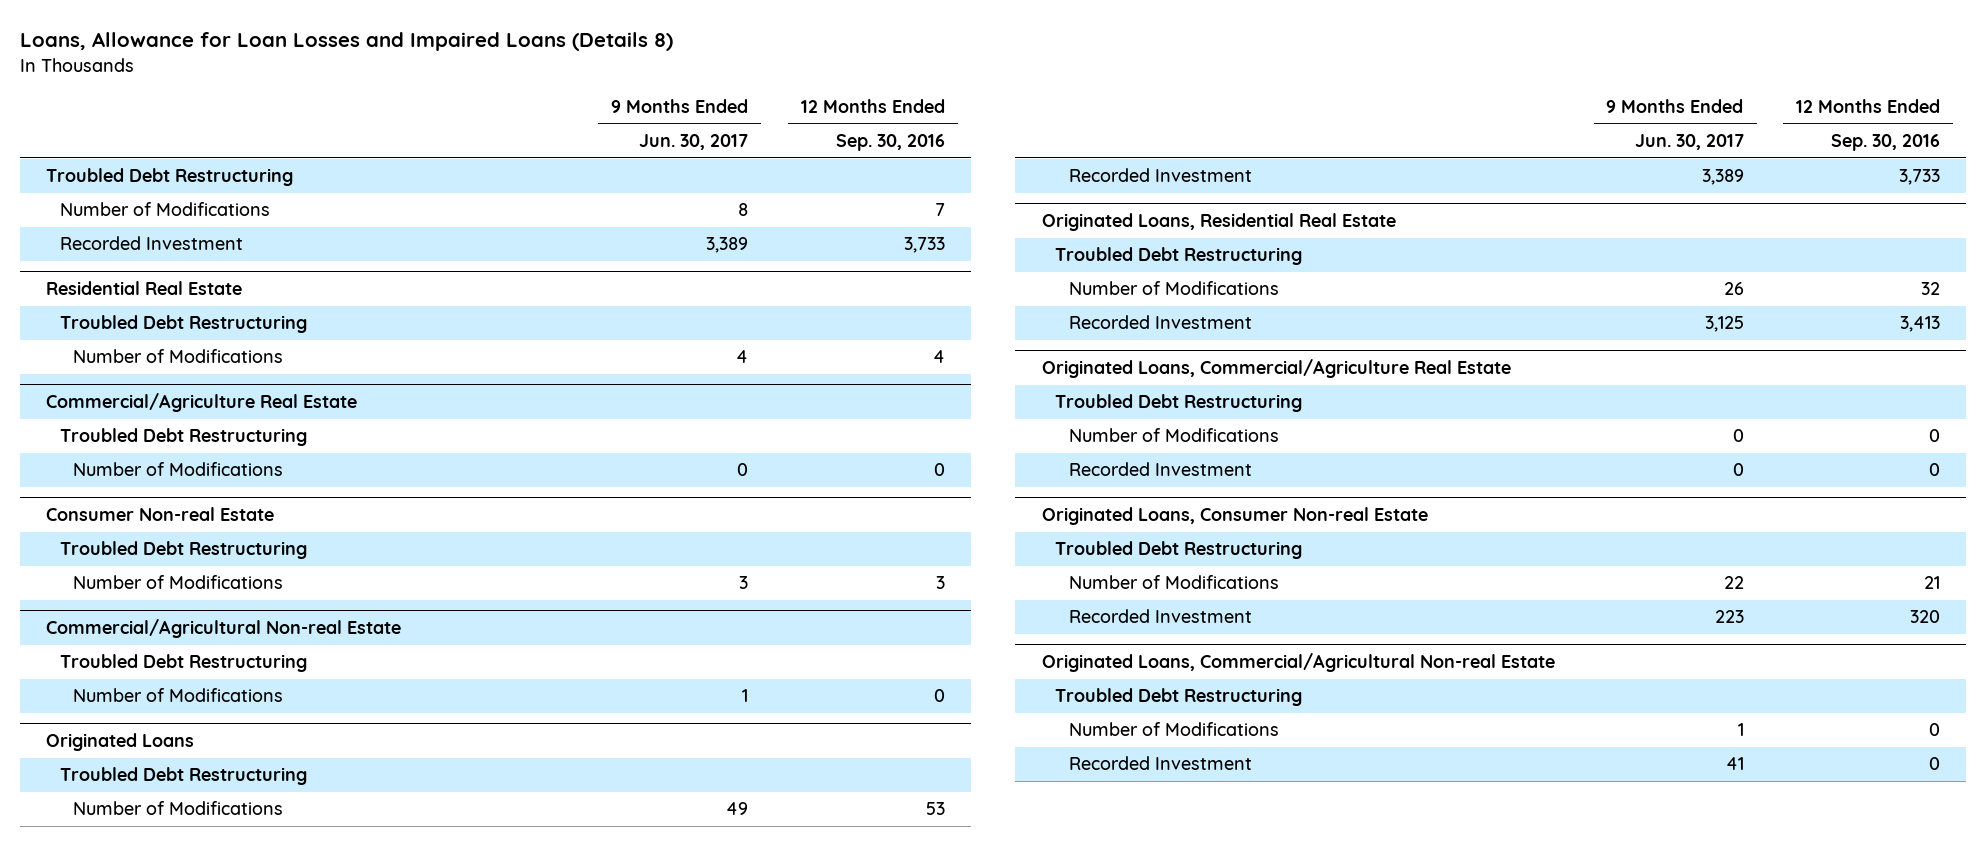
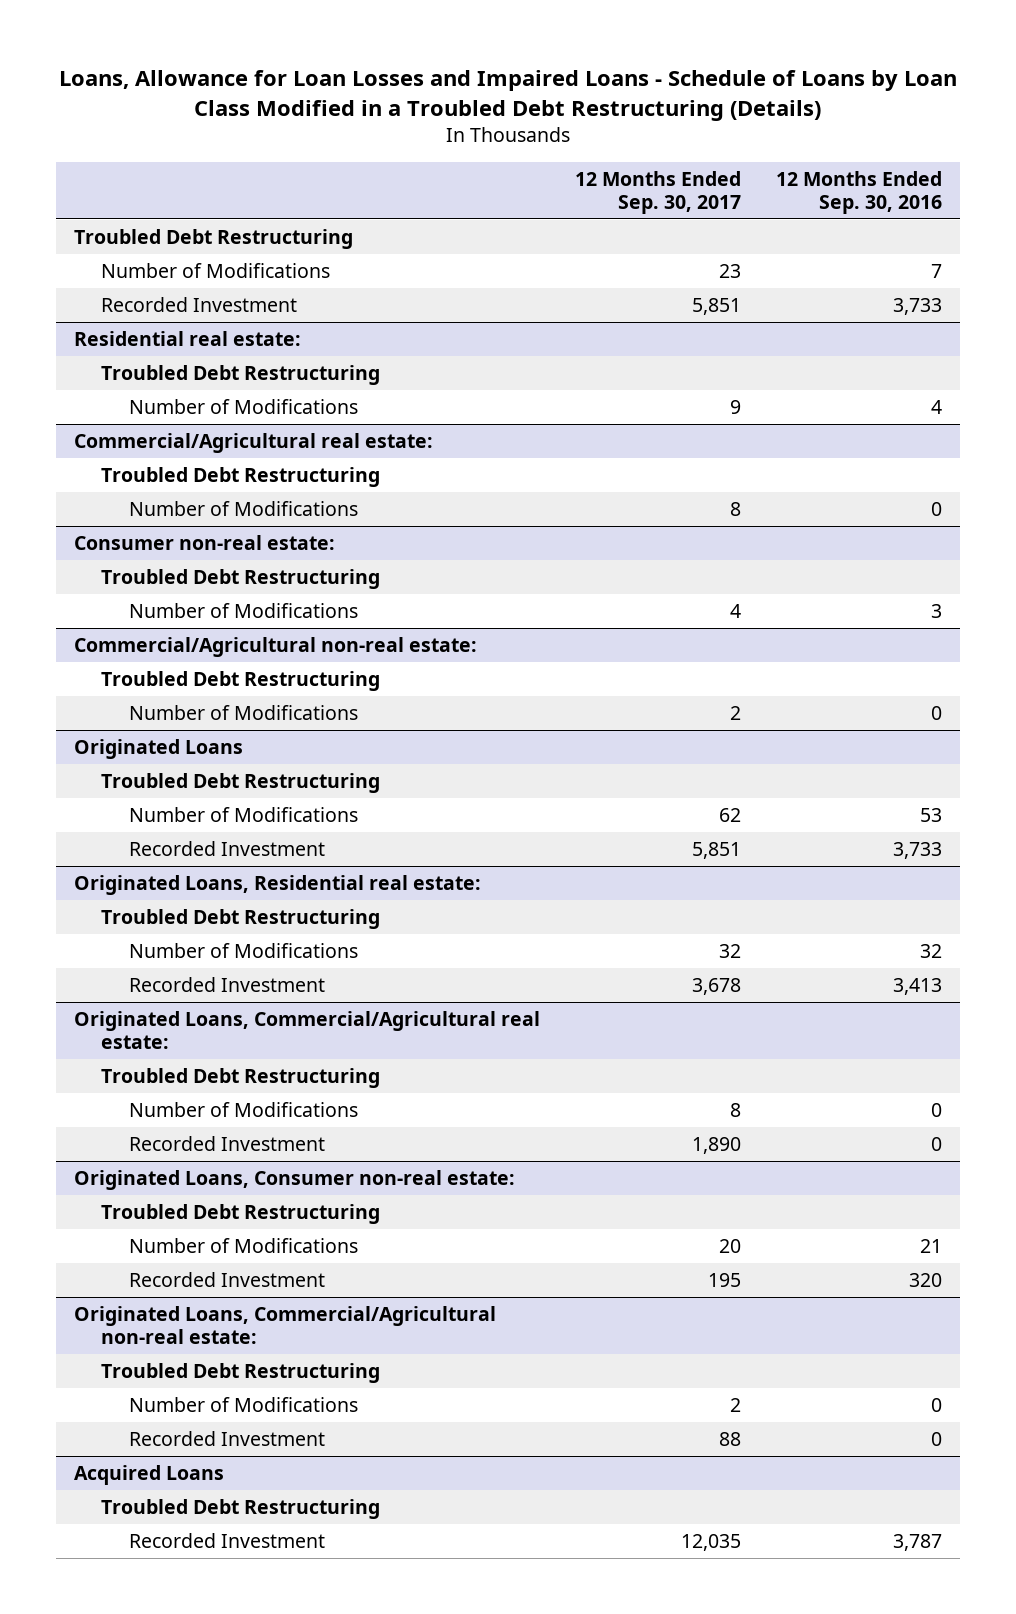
- Loans, Allowance for Loan Losses and Impaired Loans (Details 8)
+ Loans, Allowance for Loan Losses and Impaired Loans - Schedule of Loans by Loan Class Modified in a Troubled Debt Restructuring (Details)
- | 9 Months Ended Jun. 30, 2017 | 12 Months Ended Sep. 30, 2016
+ | 12 Months Ended Sep. 30, 2017 | 12 Months Ended Sep. 30, 2016
- Residential Real Estate
+ Residential real estate:
- Commercial/Agriculture Real Estate
+ Commercial/Agricultural real estate:
- Consumer Non-real Estate
+ Consumer non-real estate:
- Commercial/Agricultural Non-real Estate
+ Commercial/Agricultural non-real estate:
- Originated Loans, Residential Real Estate
+ Originated Loans, Residential real estate:
- Originated Loans, Commercial/Agriculture Real Estate
+ Originated Loans, Commercial/Agricultural real estate:
- Originated Loans, Consumer Non-real Estate
+ Originated Loans, Consumer non-real estate:
- Originated Loans, Commercial/Agricultural Non-real Estate
+ Originated Loans, Commercial/Agricultural non-real estate:
+ Acquired Loans
+ Troubled Debt Restructuring
+ Recorded Investment | 12,035 | 3,787

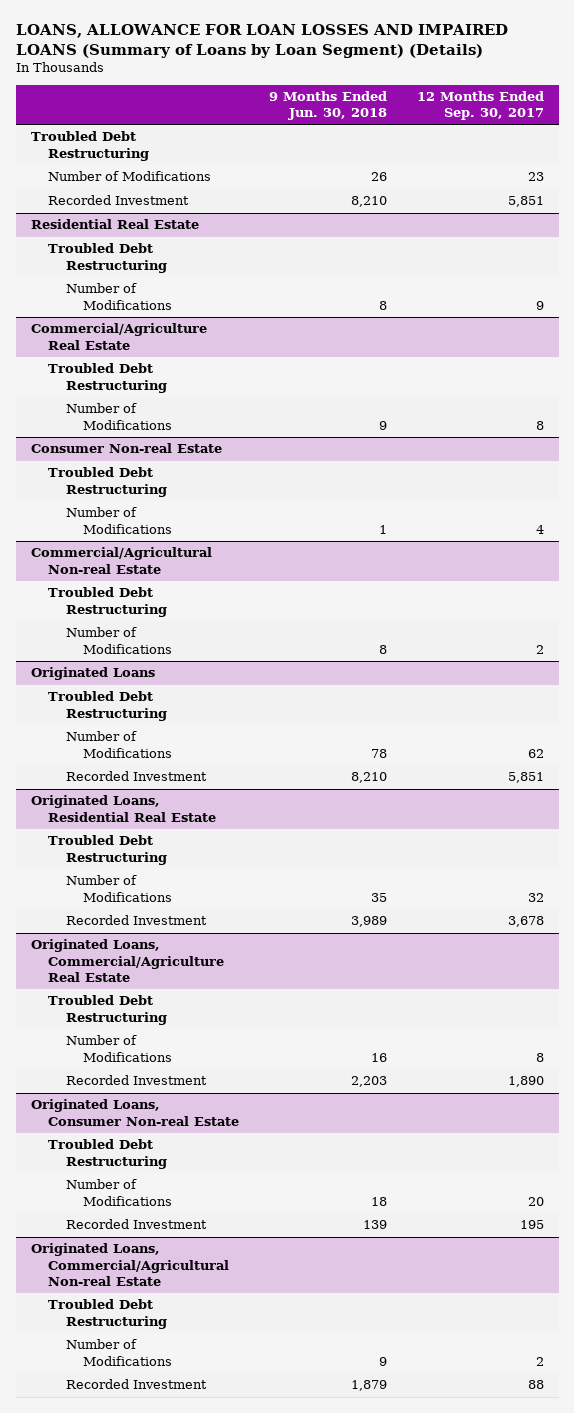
- Loans, Allowance for Loan Losses and Impaired Loans - Schedule of Loans by Loan Class Modified in a Troubled Debt Restructuring (Details)
+ LOANS, ALLOWANCE FOR LOAN LOSSES AND IMPAIRED LOANS (Summary of Loans by Loan Segment) (Details)
- | 12 Months Ended Sep. 30, 2017 | 12 Months Ended Sep. 30, 2016
+ | 9 Months Ended Jun. 30, 2018 | 12 Months Ended Sep. 30, 2017
- Residential real estate:
+ Residential Real Estate
- Commercial/Agricultural real estate:
+ Commercial/Agriculture Real Estate
- Consumer non-real estate:
+ Consumer Non-real Estate
- Commercial/Agricultural non-real estate:
+ Commercial/Agricultural Non-real Estate
- Originated Loans, Residential real estate:
+ Originated Loans, Residential Real Estate
- Originated Loans, Commercial/Agricultural real estate:
+ Originated Loans, Commercial/Agriculture Real Estate
- Originated Loans, Consumer non-real estate:
+ Originated Loans, Consumer Non-real Estate
- Originated Loans, Commercial/Agricultural non-real estate:
+ Originated Loans, Commercial/Agricultural Non-real Estate
- Acquired Loans
- Troubled Debt Restructuring
- Recorded Investment | 12,035 | 3,787

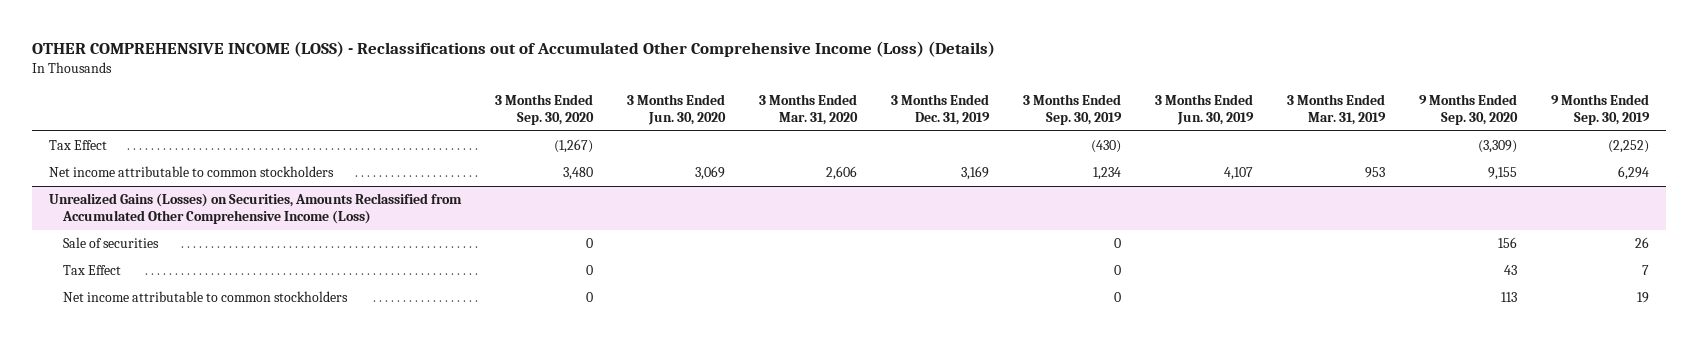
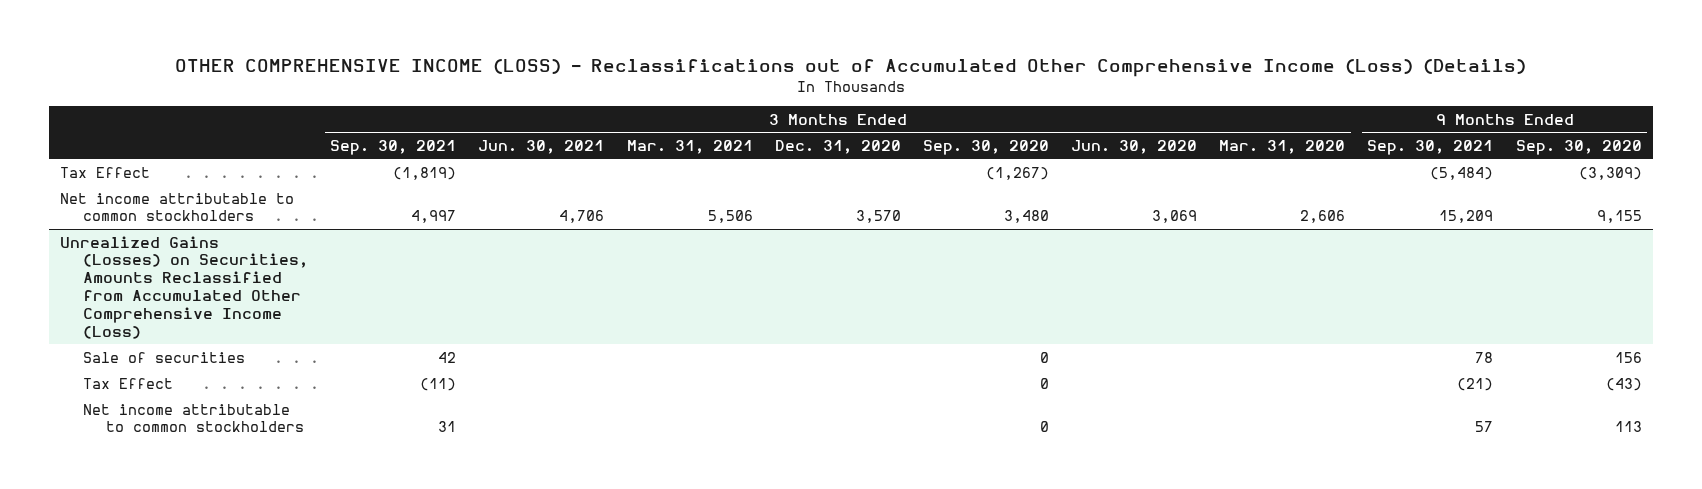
- | 3 Months Ended Sep. 30, 2020 | 3 Months Ended Jun. 30, 2020 | 3 Months Ended Mar. 31, 2020 | 3 Months Ended Dec. 31, 2019 | 3 Months Ended Sep. 30, 2019 | 3 Months Ended Jun. 30, 2019 | 3 Months Ended Mar. 31, 2019 | 9 Months Ended Sep. 30, 2020 | 9 Months Ended Sep. 30, 2019
+ | 3 Months Ended Sep. 30, 2021 | 3 Months Ended Jun. 30, 2021 | 3 Months Ended Mar. 31, 2021 | 3 Months Ended Dec. 31, 2020 | 3 Months Ended Sep. 30, 2020 | 3 Months Ended Jun. 30, 2020 | 3 Months Ended Mar. 31, 2020 | 9 Months Ended Sep. 30, 2021 | 9 Months Ended Sep. 30, 2020
@ Unrealized Gains (Losses) on Securities, Amounts Reclassified from Accumulated Other Comprehensive Income (Loss)
- Tax Effect | 0 | | | | 0 | | | 43 | 7
+ Tax Effect | (11) | | | | 0 | | | (21) | (43)

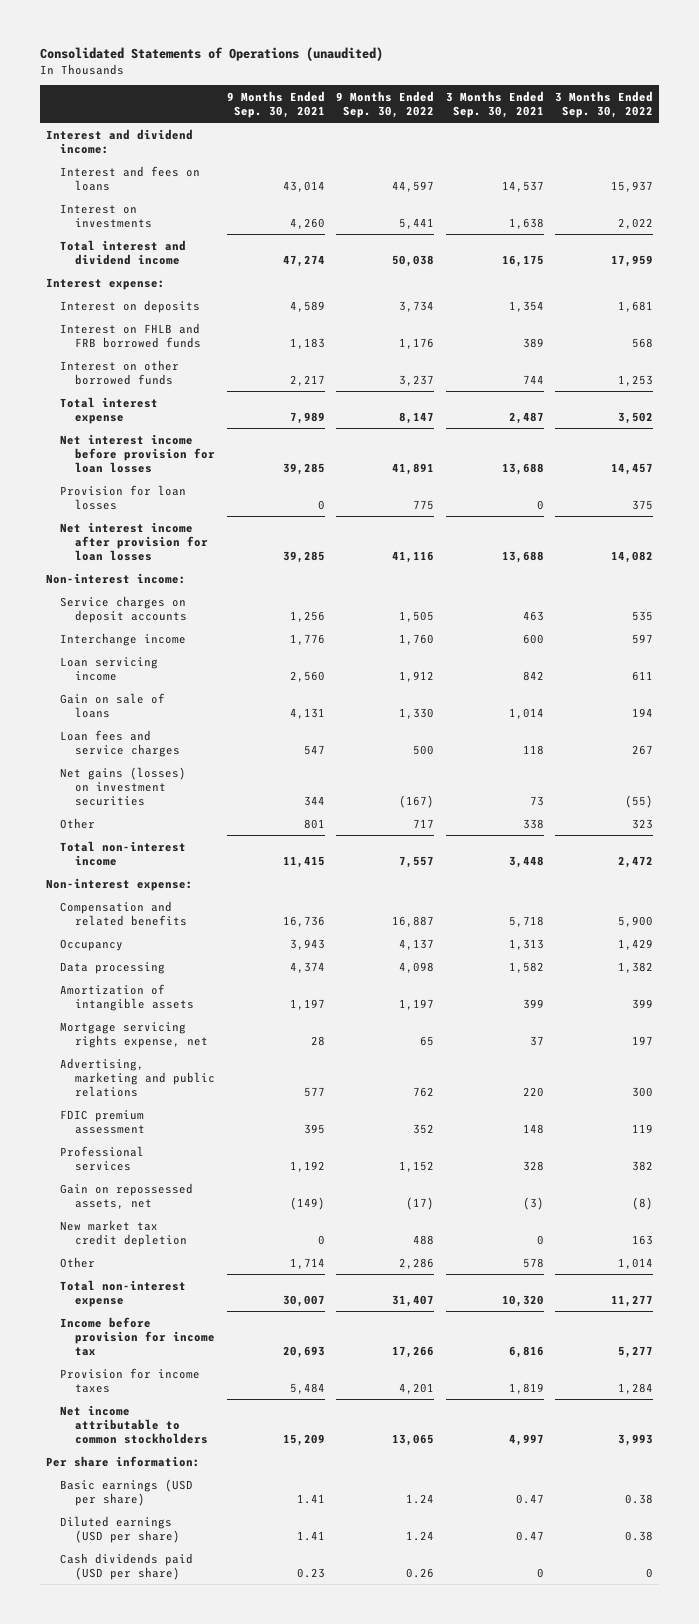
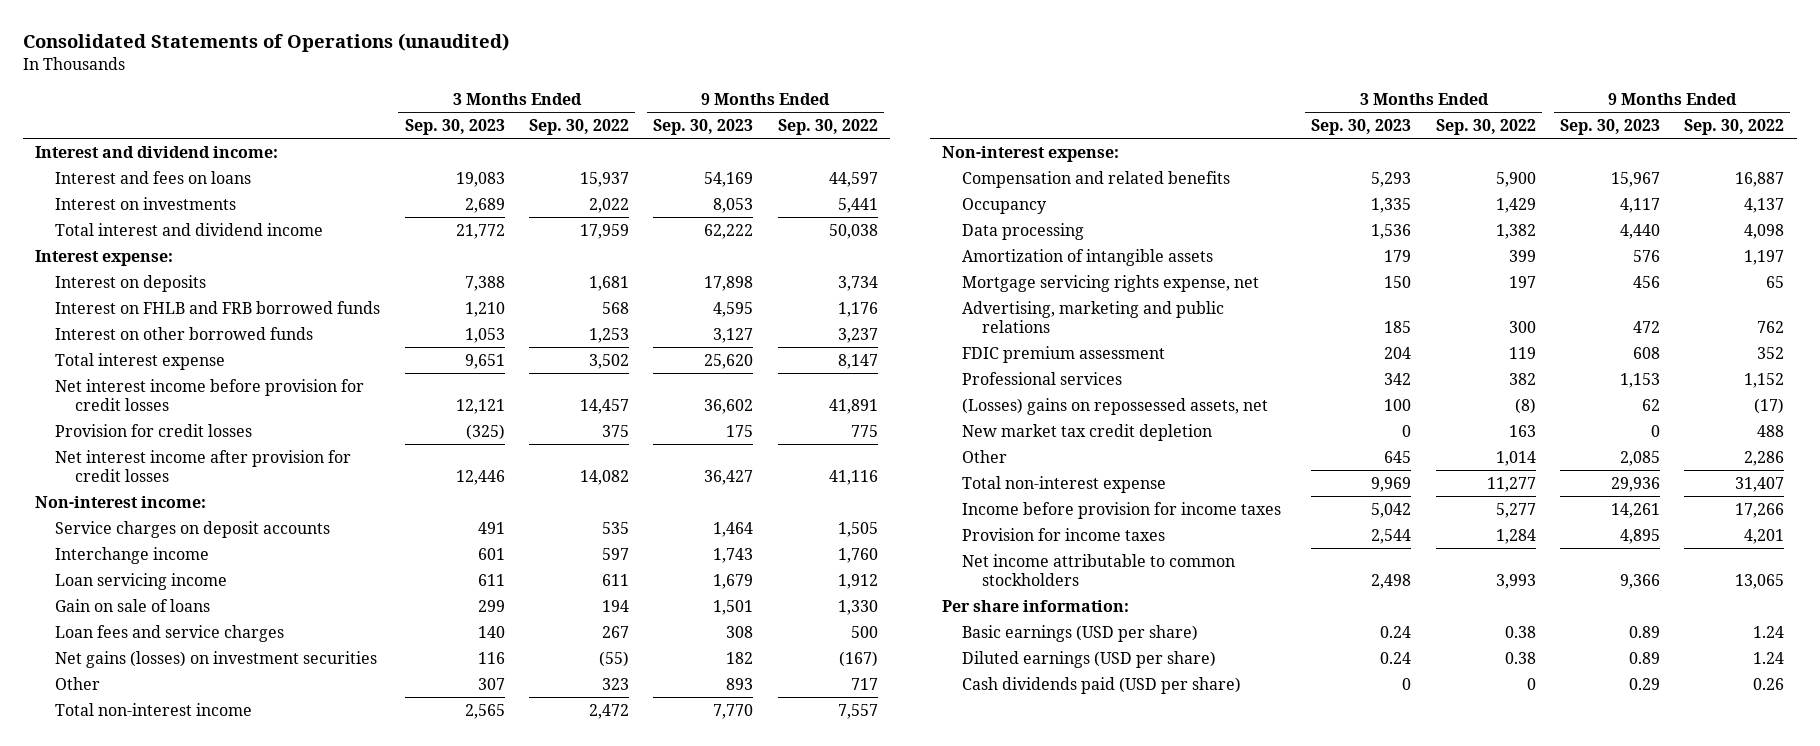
- | 9 Months Ended Sep. 30, 2021 | 9 Months Ended Sep. 30, 2022 | 3 Months Ended Sep. 30, 2021 | 3 Months Ended Sep. 30, 2022
+ | 3 Months Ended Sep. 30, 2023 | 3 Months Ended Sep. 30, 2022 | 9 Months Ended Sep. 30, 2023 | 9 Months Ended Sep. 30, 2022
- Net interest income before provision for loan losses | 39,285 | 41,891 | 13,688 | 14,457
- Provision for loan losses | 0 | 775 | 0 | 375
- Net interest income after provision for loan losses | 39,285 | 41,116 | 13,688 | 14,082
+ Net interest income before provision for credit losses | 12,121 | 14,457 | 36,602 | 41,891
+ Provision for credit losses | (325) | 375 | 175 | 775
+ Net interest income after provision for credit losses | 12,446 | 14,082 | 36,427 | 41,116
- Gain on repossessed assets, net | (149) | (17) | (3) | (8)
+ (Losses) gains on repossessed assets, net | 100 | (8) | 62 | (17)
- Income before provision for income tax | 20,693 | 17,266 | 6,816 | 5,277
+ Income before provision for income taxes | 5,042 | 5,277 | 14,261 | 17,266

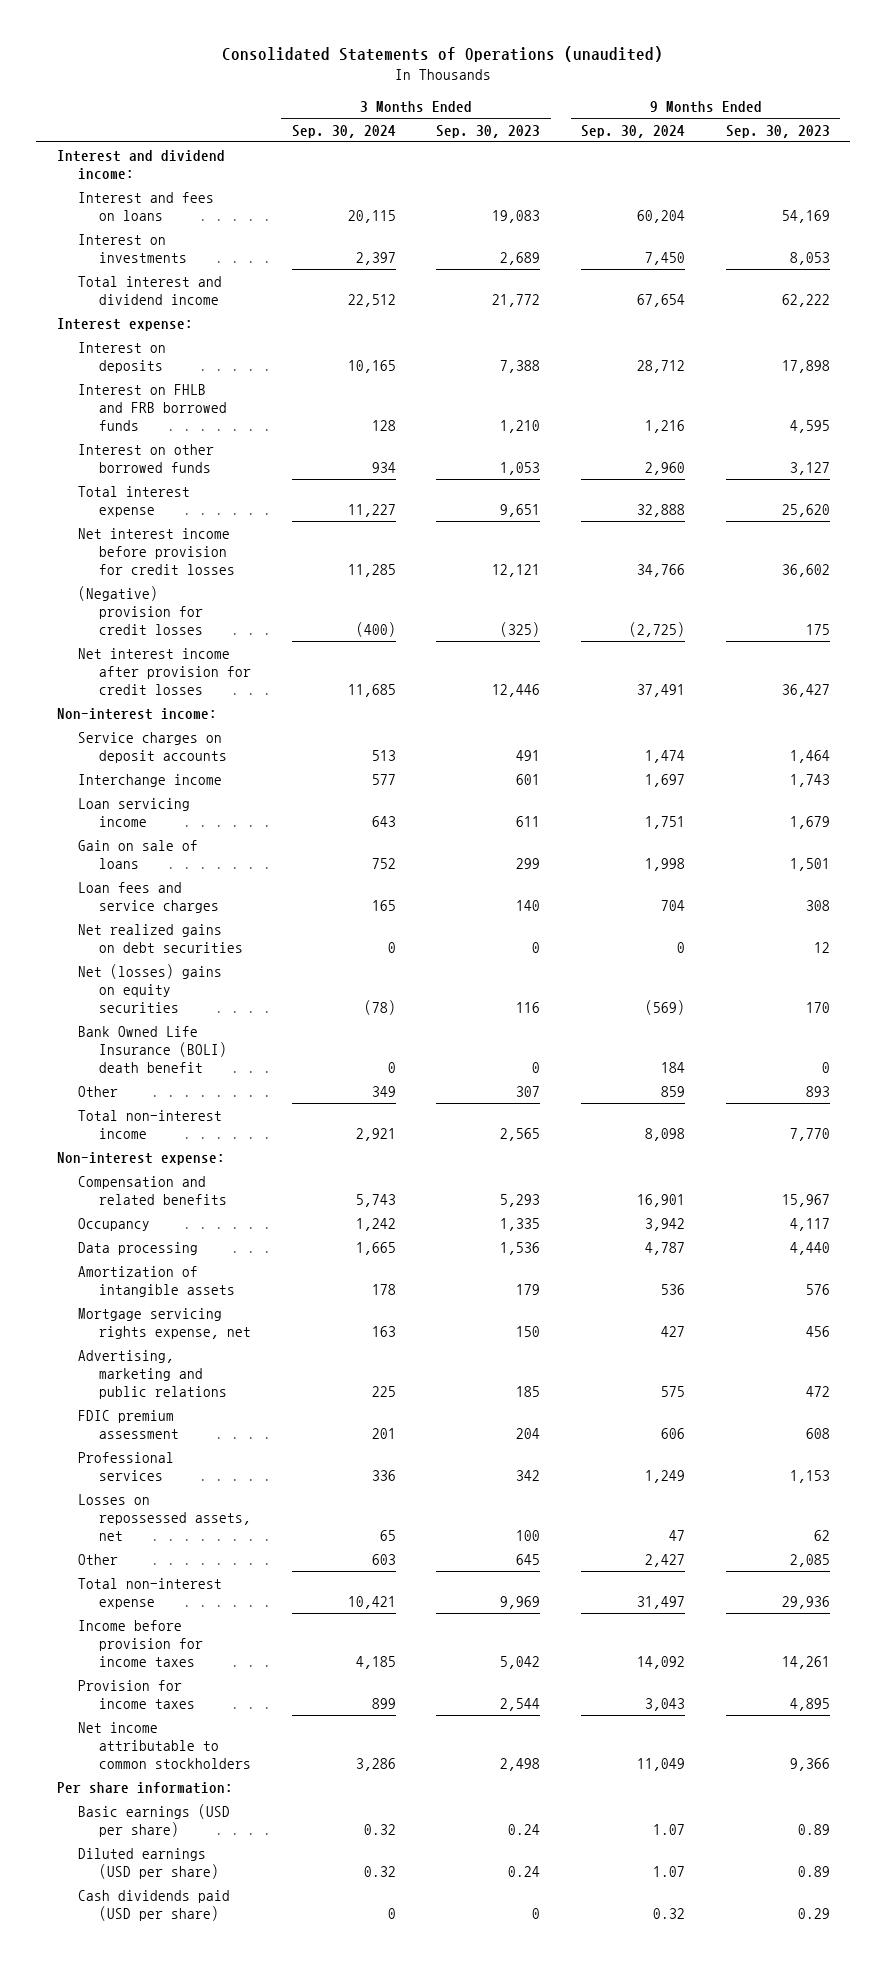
- | 3 Months Ended Sep. 30, 2023 | 3 Months Ended Sep. 30, 2022 | 9 Months Ended Sep. 30, 2023 | 9 Months Ended Sep. 30, 2022
+ | 3 Months Ended Sep. 30, 2024 | 3 Months Ended Sep. 30, 2023 | 9 Months Ended Sep. 30, 2024 | 9 Months Ended Sep. 30, 2023
- Provision for credit losses | (325) | 375 | 175 | 775
+ (Negative) provision for credit losses | (400) | (325) | (2,725) | 175
- Net gains (losses) on investment securities | 116 | (55) | 182 | (167)
+ Net realized gains on debt securities | 0 | 0 | 0 | 12
+ Net (losses) gains on equity securities | (78) | 116 | (569) | 170
+ Bank Owned Life Insurance (BOLI) death benefit | 0 | 0 | 184 | 0
- (Losses) gains on repossessed assets, net | 100 | (8) | 62 | (17)
- New market tax credit depletion | 0 | 163 | 0 | 488
+ Losses on repossessed assets, net | 65 | 100 | 47 | 62

